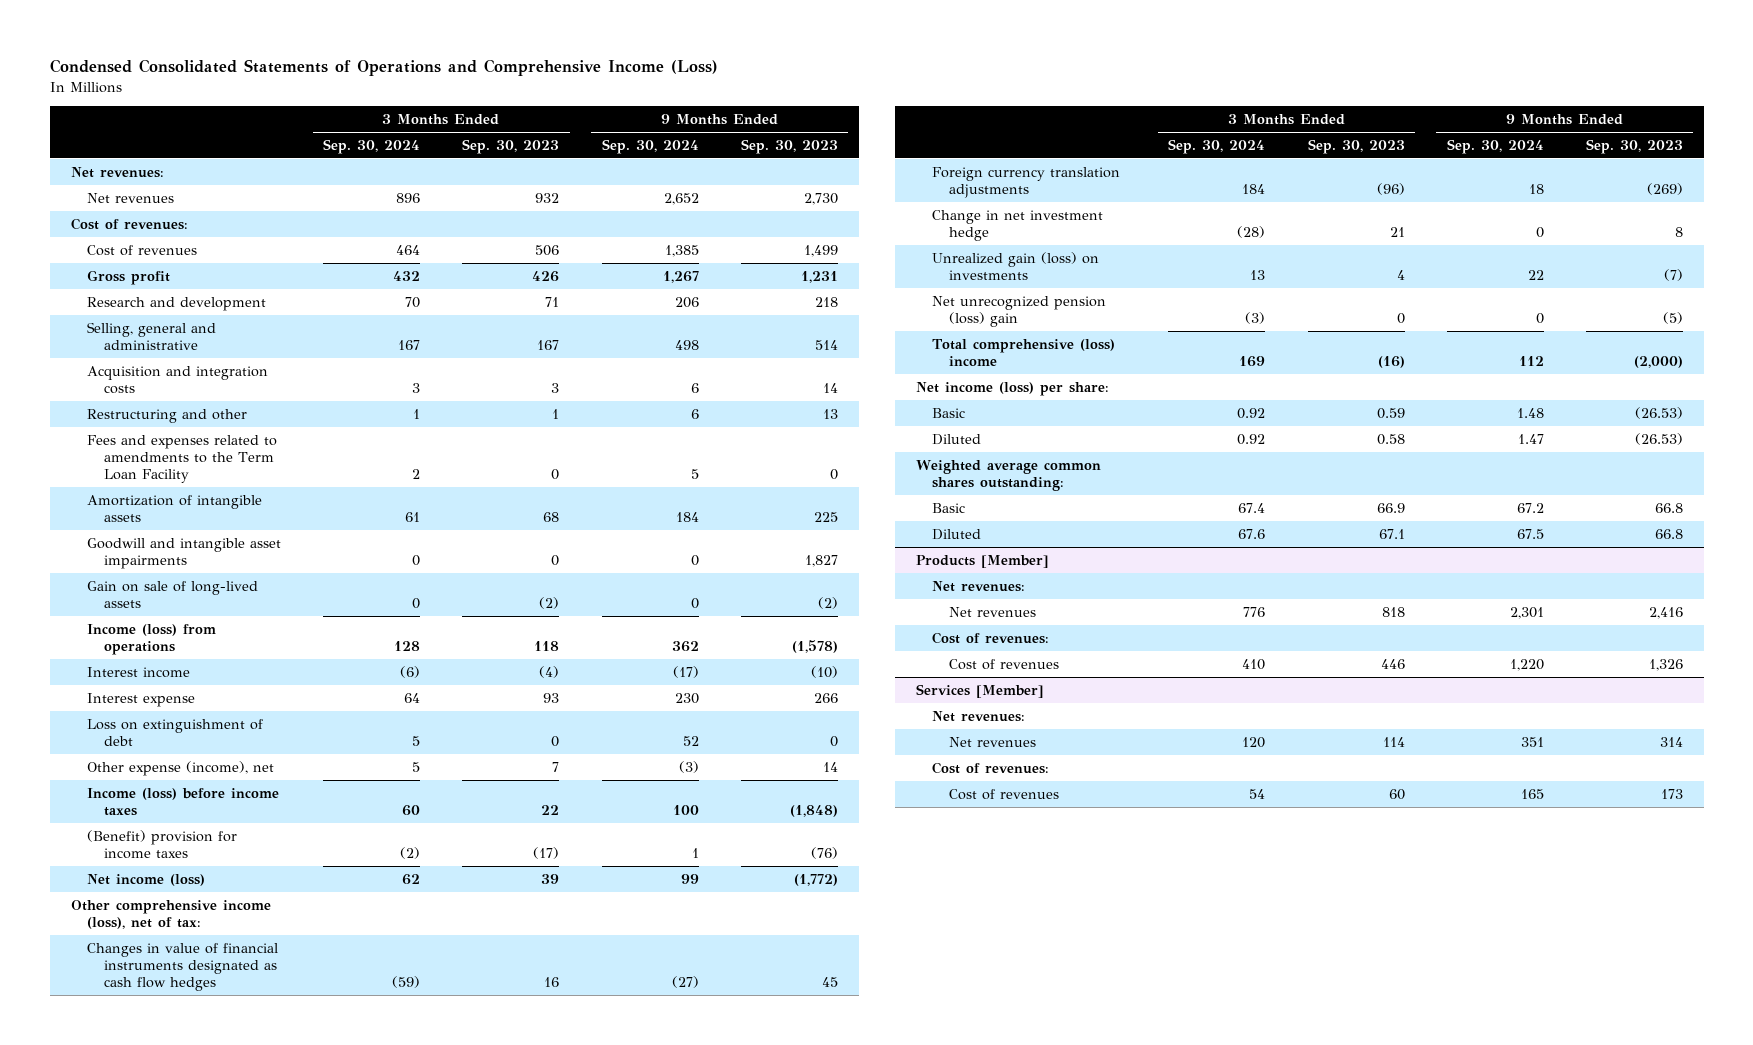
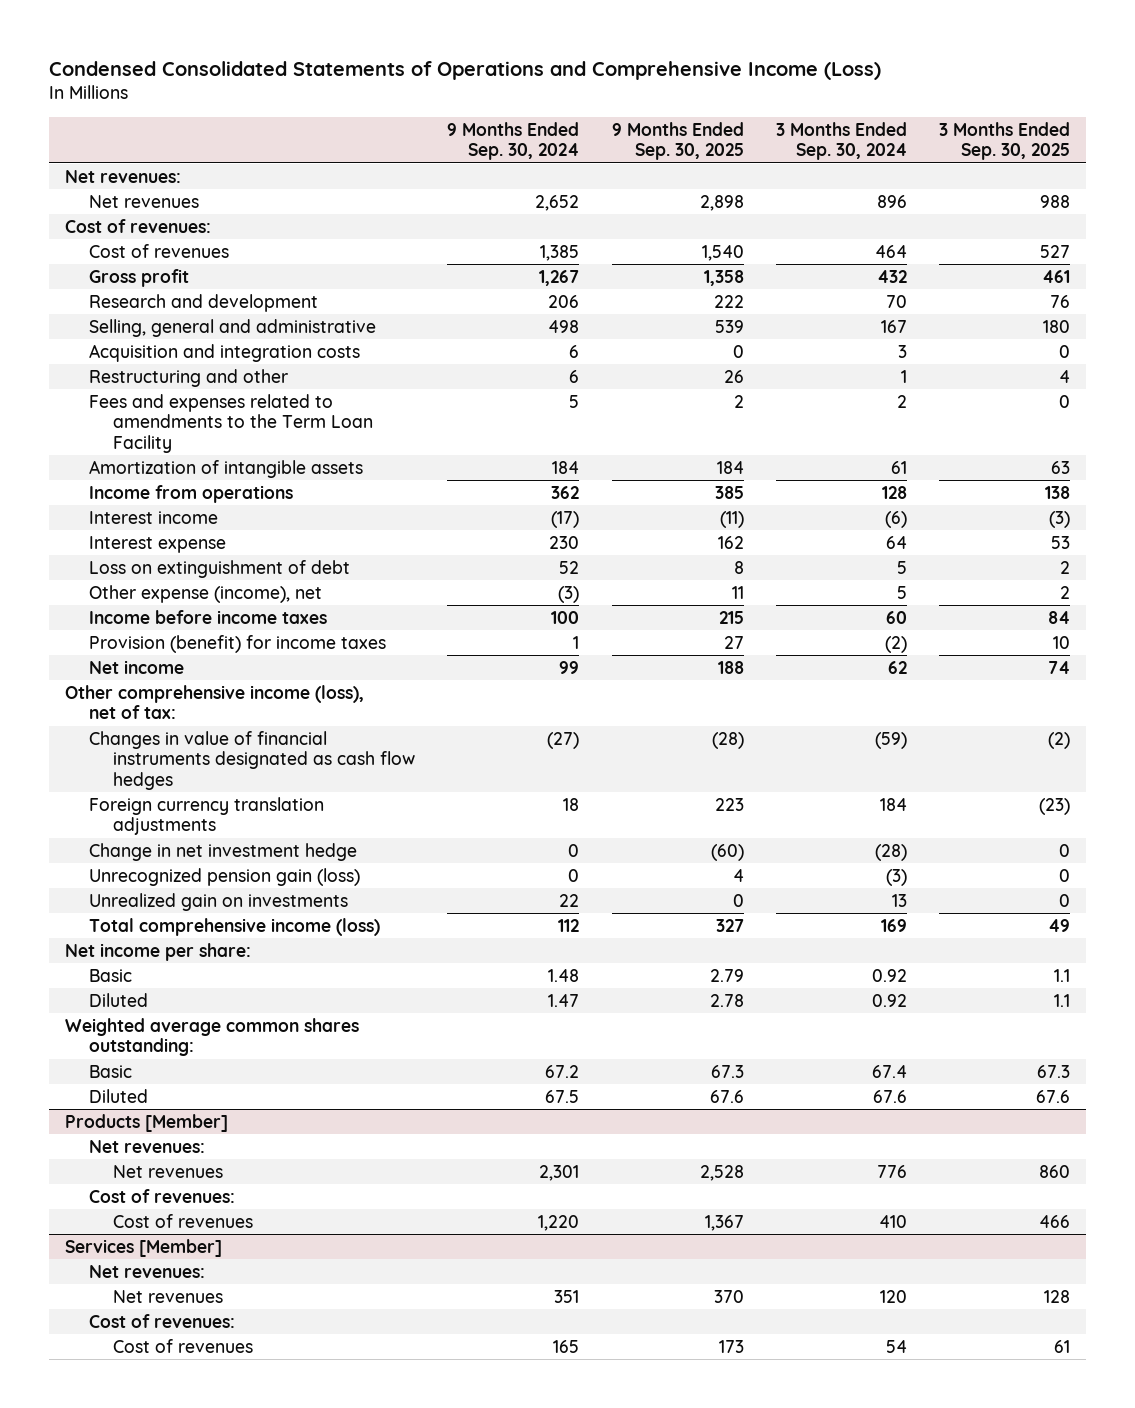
- | 3 Months Ended Sep. 30, 2024 | 3 Months Ended Sep. 30, 2023 | 9 Months Ended Sep. 30, 2024 | 9 Months Ended Sep. 30, 2023
+ | 9 Months Ended Sep. 30, 2024 | 9 Months Ended Sep. 30, 2025 | 3 Months Ended Sep. 30, 2024 | 3 Months Ended Sep. 30, 2025
- Goodwill and intangible asset impairments | 0 | 0 | 0 | 1,827
- Gain on sale of long-lived assets | 0 | (2) | 0 | (2)
- Income (loss) from operations | 128 | 118 | 362 | (1,578)
+ Income from operations | 362 | 385 | 128 | 138
- Income (loss) before income taxes | 60 | 22 | 100 | (1,848)
- (Benefit) provision for income taxes | (2) | (17) | 1 | (76)
- Net income (loss) | 62 | 39 | 99 | (1,772)
+ Income before income taxes | 100 | 215 | 60 | 84
+ Provision (benefit) for income taxes | 1 | 27 | (2) | 10
+ Net income | 99 | 188 | 62 | 74
- Unrealized gain (loss) on investments | 13 | 4 | 22 | (7)
- Net unrecognized pension (loss) gain | (3) | 0 | 0 | (5)
- Total comprehensive (loss) income | 169 | (16) | 112 | (2,000)
- Net income (loss) per share:
+ Unrecognized pension gain (loss) | 0 | 4 | (3) | 0
+ Unrealized gain on investments | 22 | 0 | 13 | 0
+ Total comprehensive income (loss) | 112 | 327 | 169 | 49
+ Net income per share:

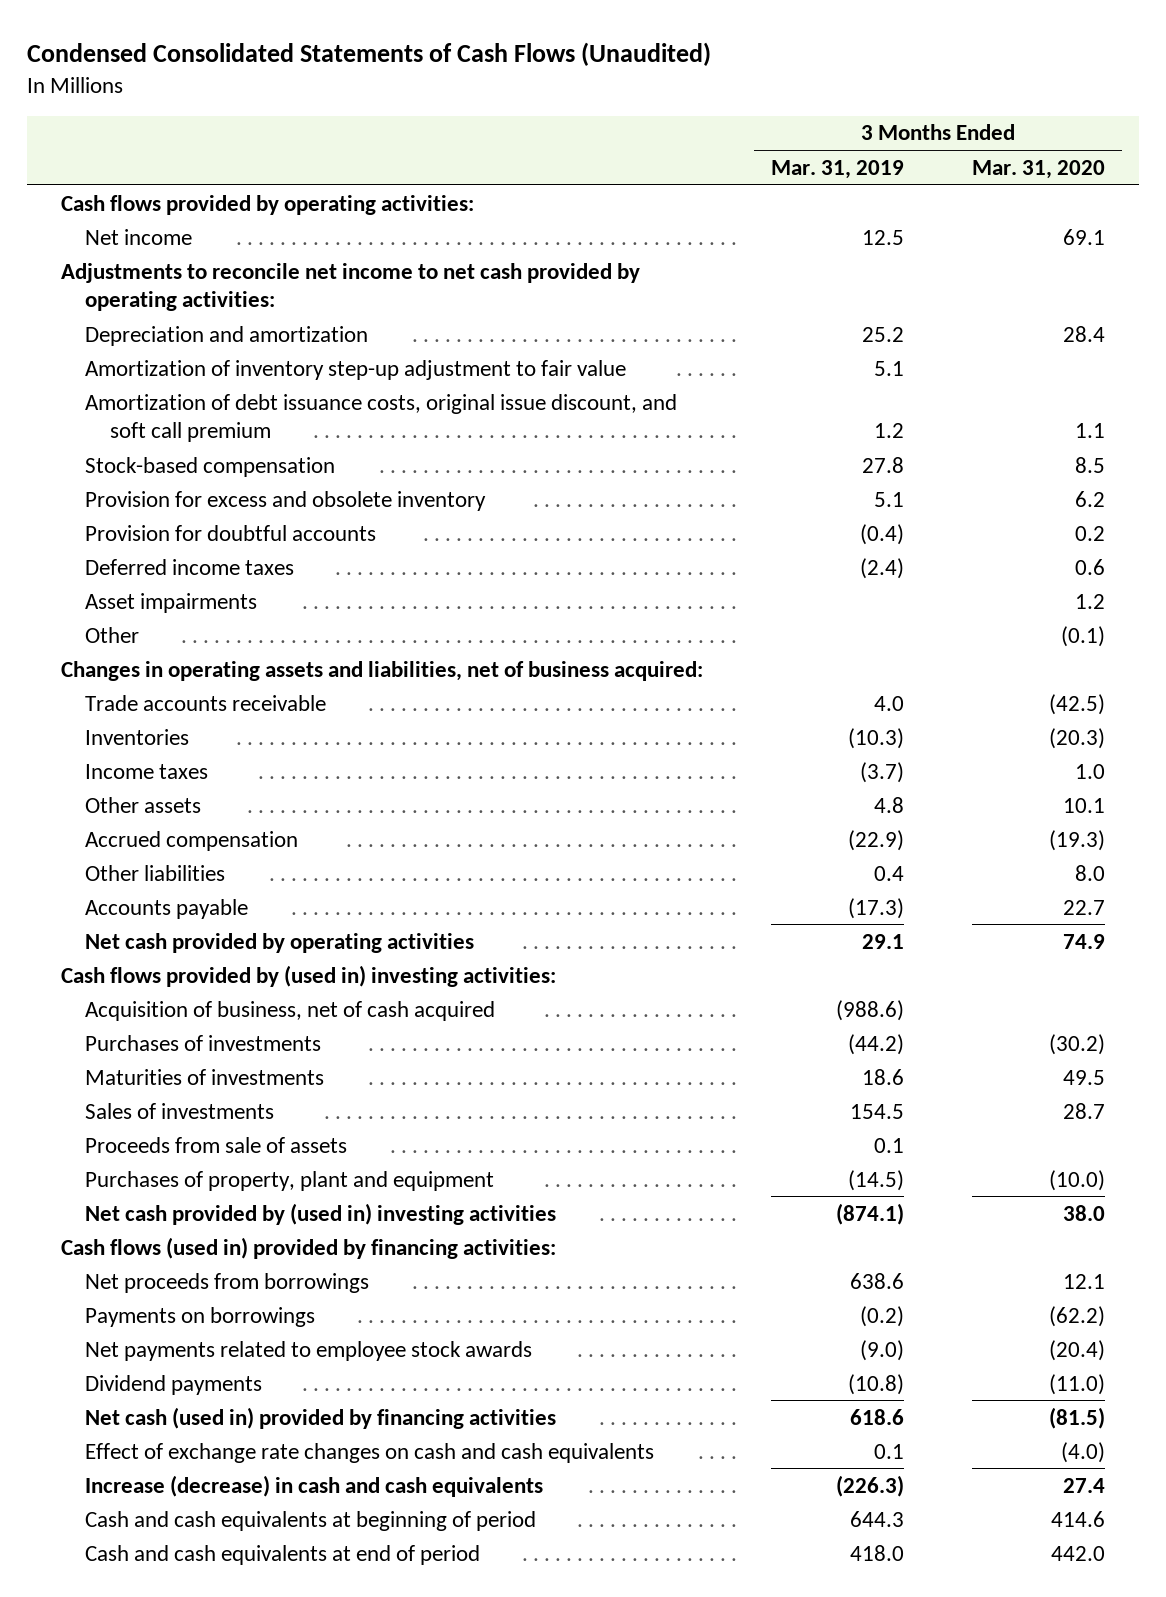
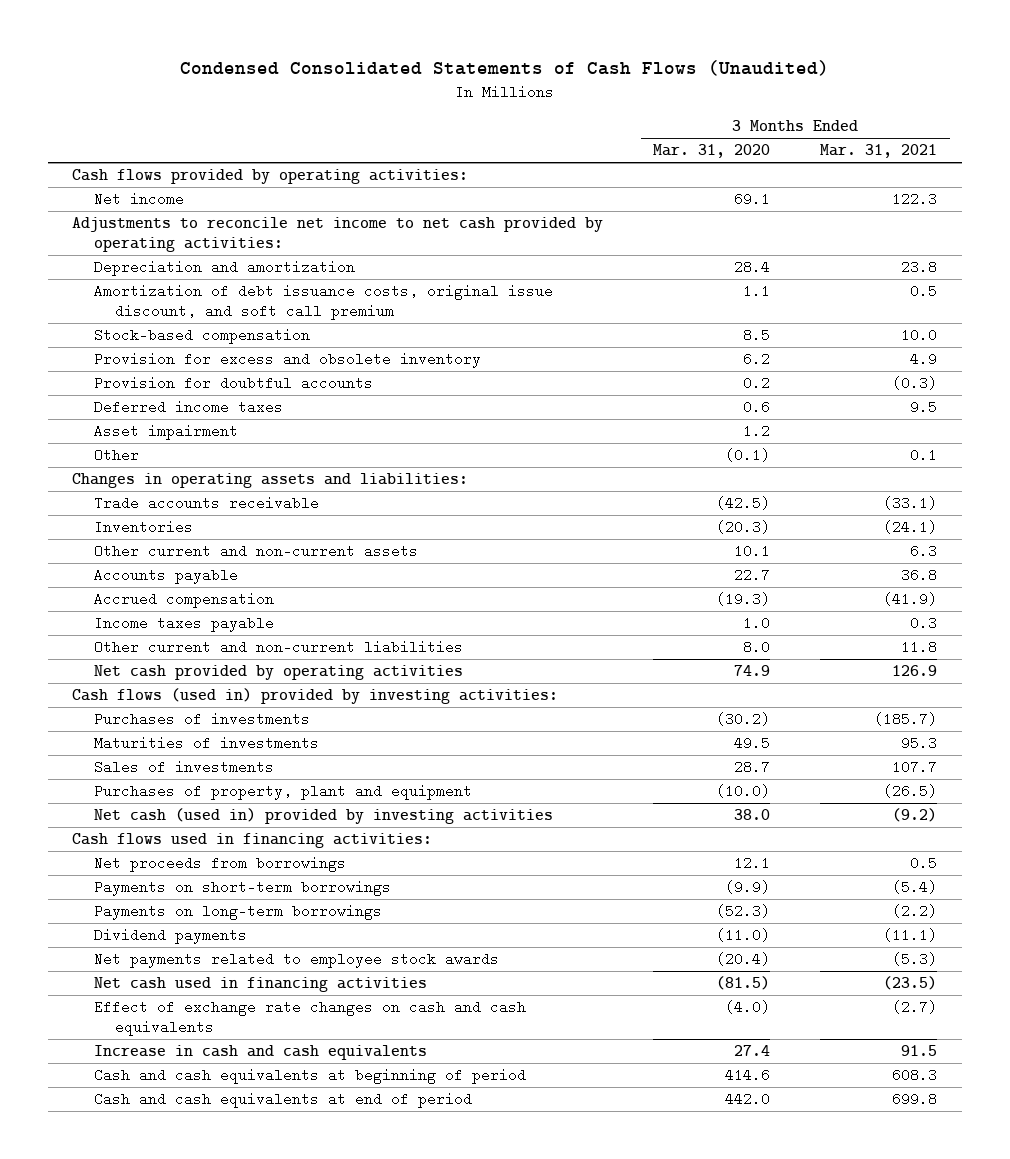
- | 3 Months Ended Mar. 31, 2019 | 3 Months Ended Mar. 31, 2020
+ | 3 Months Ended Mar. 31, 2020 | 3 Months Ended Mar. 31, 2021
- Amortization of inventory step-up adjustment to fair value | 5.1 |
- Asset impairments | | 1.2
+ Asset impairment | 1.2 |
- Changes in operating assets and liabilities, net of business acquired:
+ Changes in operating assets and liabilities:
- Income taxes | (3.7) | 1.0
- Other assets | 4.8 | 10.1
- Other liabilities | 0.4 | 8.0
+ Other current and non-current assets | 10.1 | 6.3
moved down: Accrued compensation | (19.3) | (41.9)
+ Income taxes payable | 1.0 | 0.3
+ Other current and non-current liabilities | 8.0 | 11.8
- Cash flows provided by (used in) investing activities:
- Acquisition of business, net of cash acquired | (988.6) |
+ Cash flows (used in) provided by investing activities:
- Proceeds from sale of assets | 0.1 |
- Net cash provided by (used in) investing activities | (874.1) | 38.0
- Cash flows (used in) provided by financing activities:
+ Net cash (used in) provided by investing activities | 38.0 | (9.2)
+ Cash flows used in financing activities:
- Payments on borrowings | (0.2) | (62.2)
+ Payments on short-term borrowings | (9.9) | (5.4)
+ Payments on long-term borrowings | (52.3) | (2.2)
- Net cash (used in) provided by financing activities | 618.6 | (81.5)
moved down: Net payments related to employee stock awards | (20.4) | (5.3)
+ Net cash used in financing activities | (81.5) | (23.5)
- Increase (decrease) in cash and cash equivalents | (226.3) | 27.4
+ Increase in cash and cash equivalents | 27.4 | 91.5

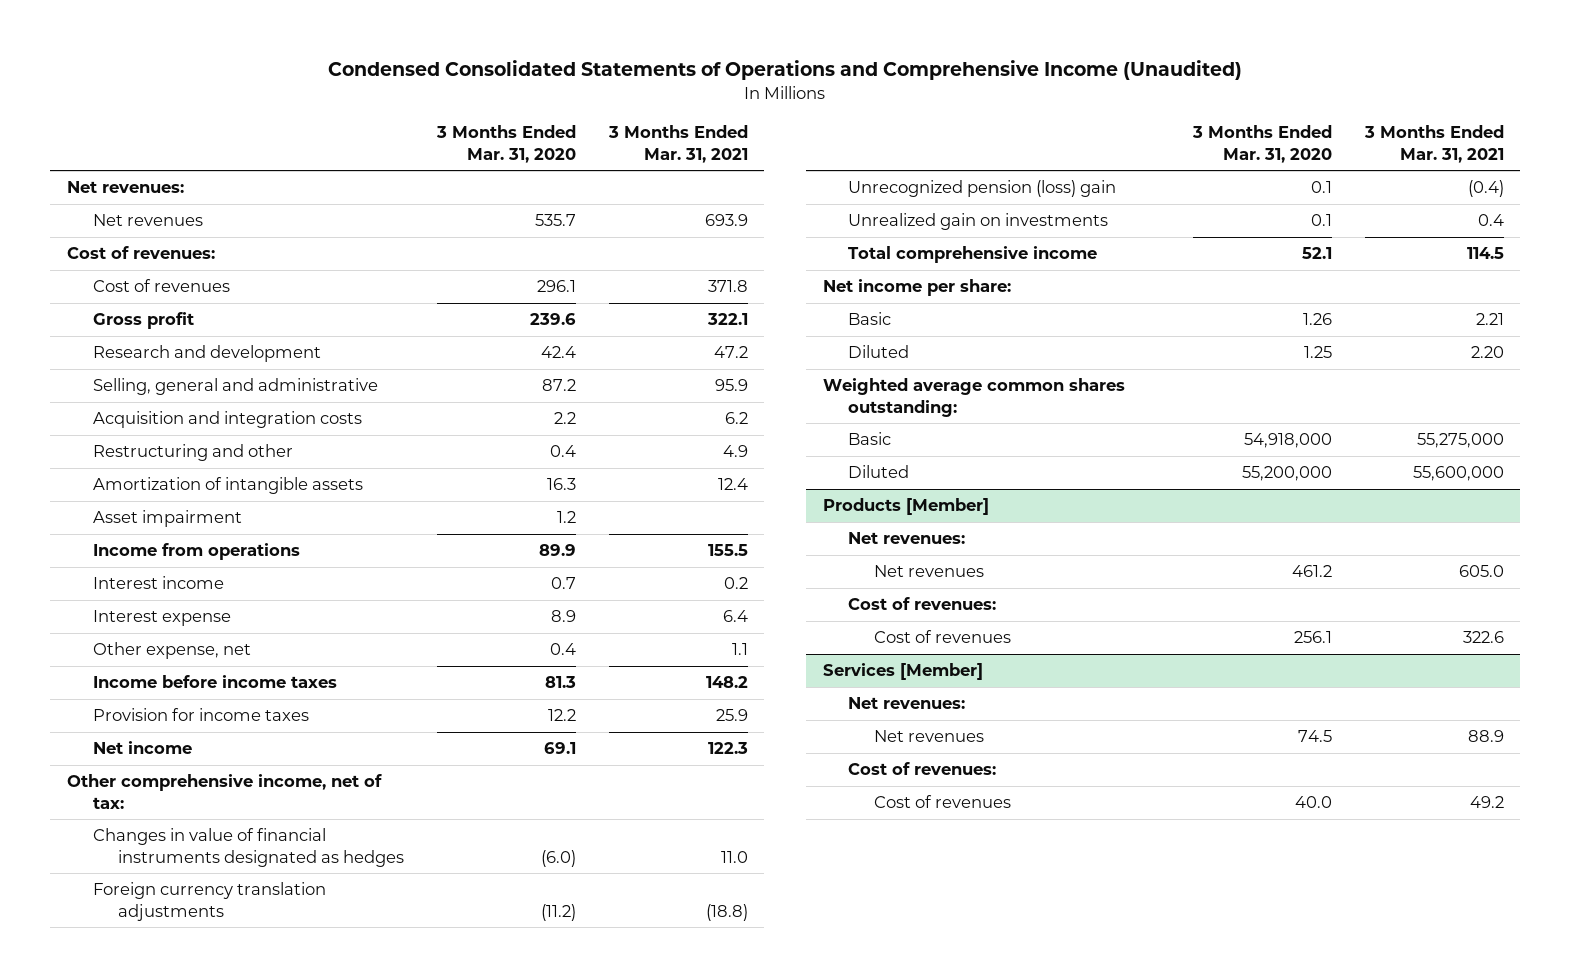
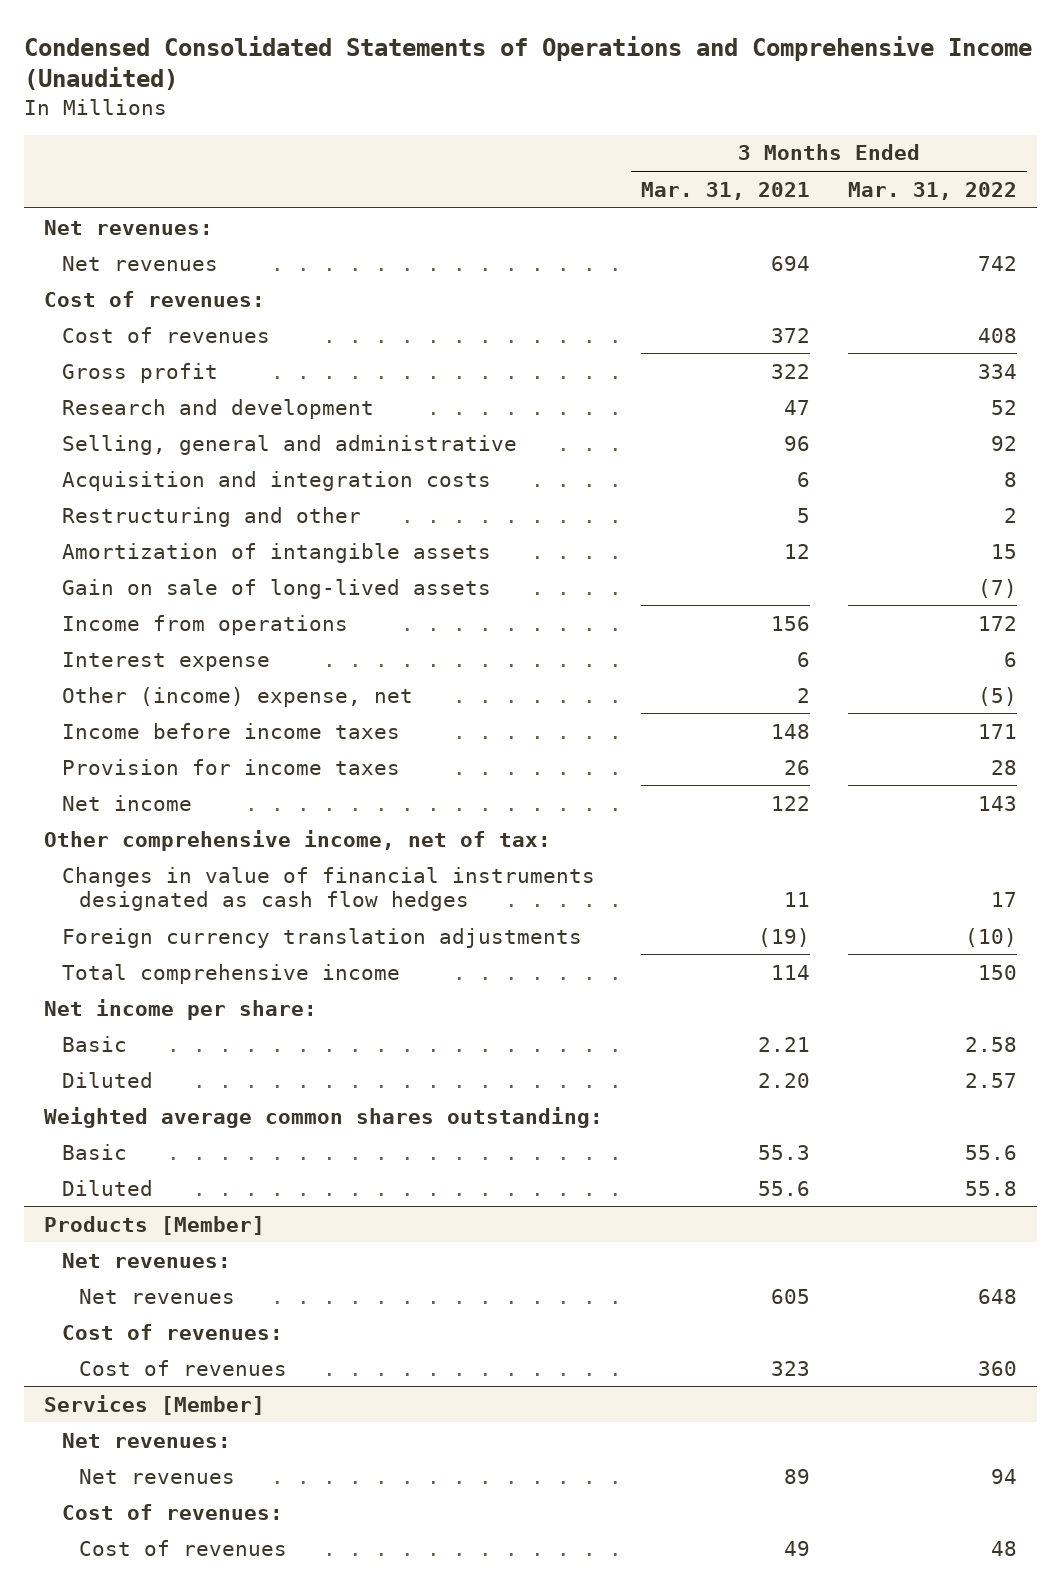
- | 3 Months Ended Mar. 31, 2020 | 3 Months Ended Mar. 31, 2021
+ | 3 Months Ended Mar. 31, 2021 | 3 Months Ended Mar. 31, 2022
- Net revenues | 535.7 | 693.9
+ Net revenues | 694 | 742
- Cost of revenues | 296.1 | 371.8
- Gross profit | 239.6 | 322.1
- Research and development | 42.4 | 47.2
- Selling, general and administrative | 87.2 | 95.9
- Acquisition and integration costs | 2.2 | 6.2
- Restructuring and other | 0.4 | 4.9
- Amortization of intangible assets | 16.3 | 12.4
- Asset impairment | 1.2 |
- Income from operations | 89.9 | 155.5
- Interest income | 0.7 | 0.2
- Interest expense | 8.9 | 6.4
- Other expense, net | 0.4 | 1.1
- Income before income taxes | 81.3 | 148.2
- Provision for income taxes | 12.2 | 25.9
- Net income | 69.1 | 122.3
+ Cost of revenues | 372 | 408
+ Gross profit | 322 | 334
+ Research and development | 47 | 52
+ Selling, general and administrative | 96 | 92
+ Acquisition and integration costs | 6 | 8
+ Restructuring and other | 5 | 2
+ Amortization of intangible assets | 12 | 15
+ Gain on sale of long-lived assets | | (7)
+ Income from operations | 156 | 172
+ Interest expense | 6 | 6
+ Other (income) expense, net | 2 | (5)
+ Income before income taxes | 148 | 171
+ Provision for income taxes | 26 | 28
+ Net income | 122 | 143
- Changes in value of financial instruments designated as hedges | (6.0) | 11.0
- Foreign currency translation adjustments | (11.2) | (18.8)
- Unrecognized pension (loss) gain | 0.1 | (0.4)
- Unrealized gain on investments | 0.1 | 0.4
- Total comprehensive income | 52.1 | 114.5
+ Changes in value of financial instruments designated as cash flow hedges | 11 | 17
+ Foreign currency translation adjustments | (19) | (10)
+ Total comprehensive income | 114 | 150
- Basic | 54,918,000 | 55,275,000
- Diluted | 55,200,000 | 55,600,000
+ Basic | 55.3 | 55.6
+ Diluted | 55.6 | 55.8
@ Products [Member]
- Net revenues | 461.2 | 605.0
+ Net revenues | 605 | 648
- Cost of revenues | 256.1 | 322.6
+ Cost of revenues | 323 | 360
@ Services [Member]
- Net revenues | 74.5 | 88.9
+ Net revenues | 89 | 94
- Cost of revenues | 40.0 | 49.2
+ Cost of revenues | 49 | 48

